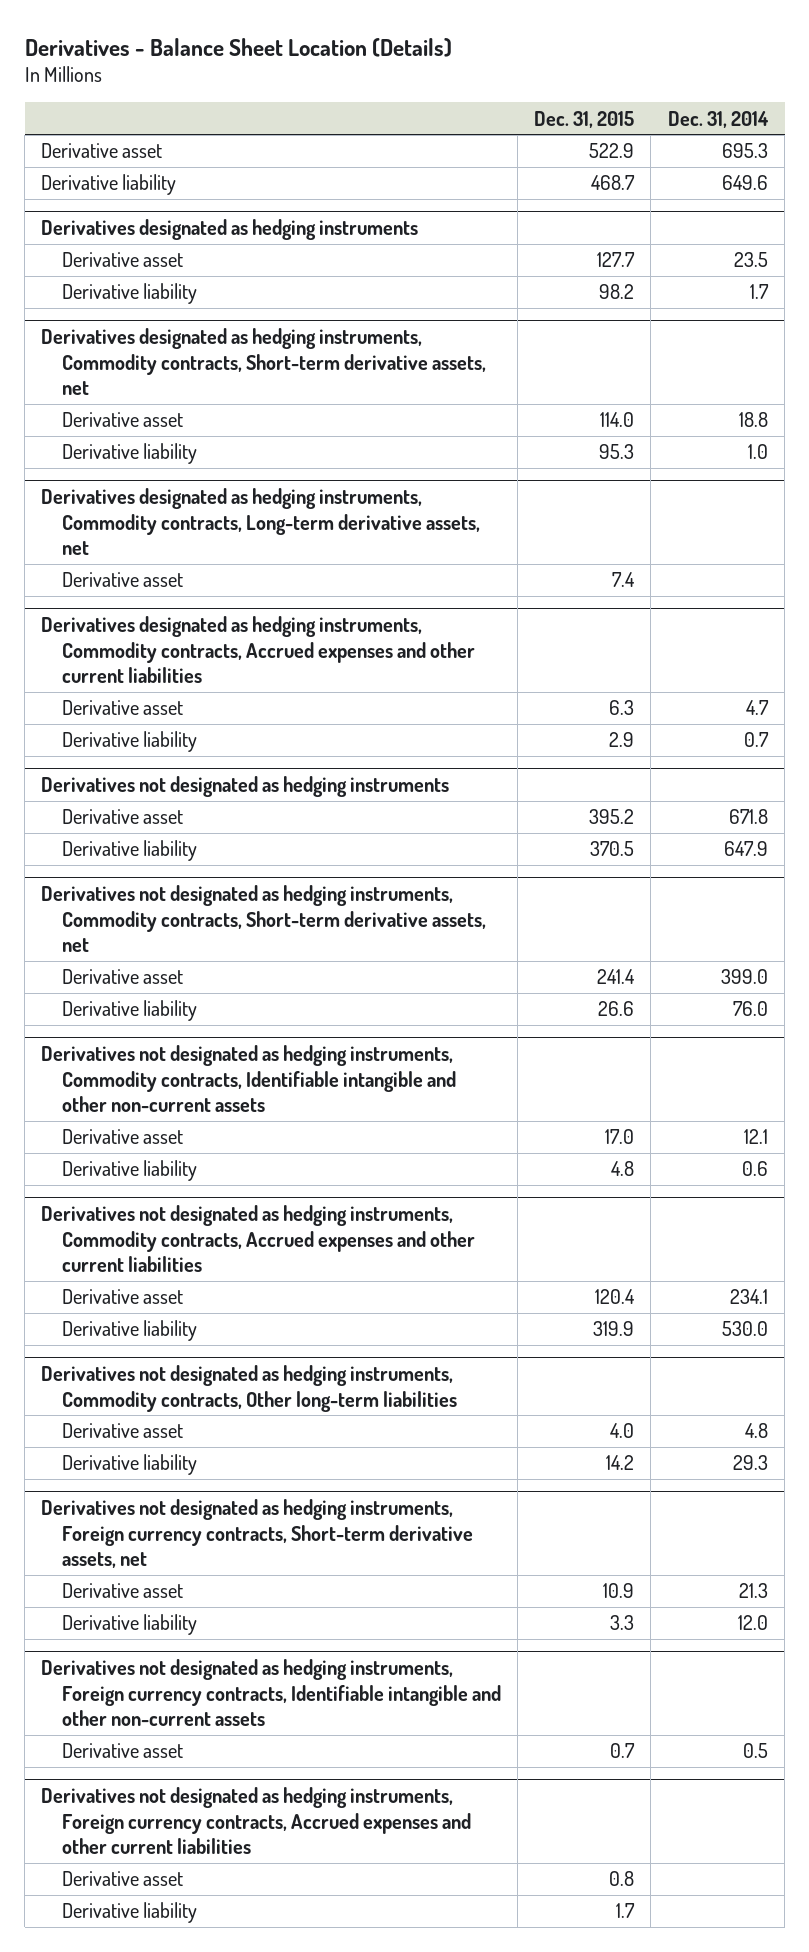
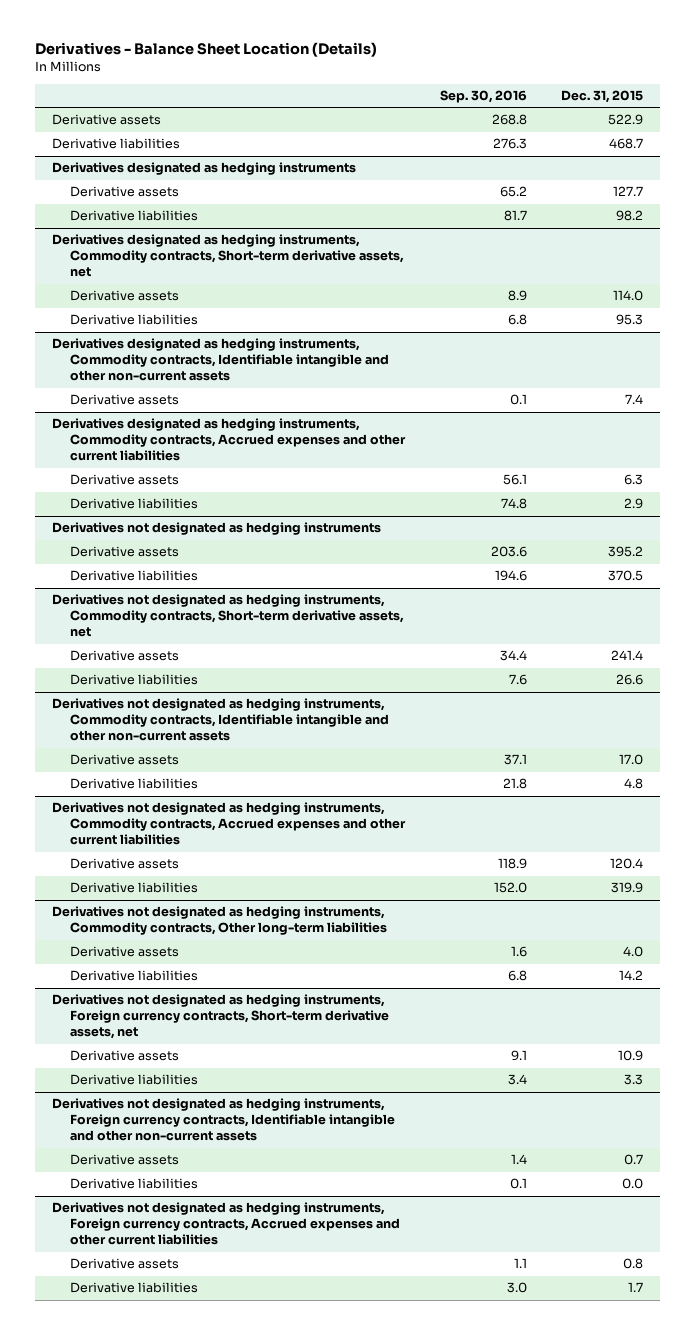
- | Dec. 31, 2015 | Dec. 31, 2014
+ | Sep. 30, 2016 | Dec. 31, 2015
- Derivative asset | 522.9 | 695.3
- Derivative liability | 468.7 | 649.6
+ Derivative assets | 268.8 | 522.9
+ Derivative liabilities | 276.3 | 468.7
@ Derivatives designated as hedging instruments
- Derivative asset | 127.7 | 23.5
- Derivative liability | 98.2 | 1.7
+ Derivative assets | 65.2 | 127.7
+ Derivative liabilities | 81.7 | 98.2
@ Derivatives designated as hedging instruments, Commodity contracts, Short-term derivative assets, net
- Derivative asset | 114.0 | 18.8
- Derivative liability | 95.3 | 1.0
- Derivatives designated as hedging instruments, Commodity contracts, Long-term derivative assets, net
- Derivative asset | 7.4 |
@ Derivatives designated as hedging instruments, Commodity contracts, Short-term derivative assets, net
+ Derivative assets | 8.9 | 114.0
+ Derivative liabilities | 6.8 | 95.3
+ Derivatives designated as hedging instruments, Commodity contracts, Identifiable intangible and other non-current assets
+ Derivative assets | 0.1 | 7.4
@ Derivatives designated as hedging instruments, Commodity contracts, Accrued expenses and other current liabilities
- Derivative asset | 6.3 | 4.7
- Derivative liability | 2.9 | 0.7
+ Derivative assets | 56.1 | 6.3
+ Derivative liabilities | 74.8 | 2.9
@ Derivatives not designated as hedging instruments
- Derivative asset | 395.2 | 671.8
- Derivative liability | 370.5 | 647.9
+ Derivative assets | 203.6 | 395.2
+ Derivative liabilities | 194.6 | 370.5
@ Derivatives not designated as hedging instruments, Commodity contracts, Short-term derivative assets, net
- Derivative asset | 241.4 | 399.0
- Derivative liability | 26.6 | 76.0
+ Derivative assets | 34.4 | 241.4
+ Derivative liabilities | 7.6 | 26.6
@ Derivatives not designated as hedging instruments, Commodity contracts, Identifiable intangible and other non-current assets
- Derivative asset | 17.0 | 12.1
- Derivative liability | 4.8 | 0.6
+ Derivative assets | 37.1 | 17.0
+ Derivative liabilities | 21.8 | 4.8
@ Derivatives not designated as hedging instruments, Commodity contracts, Accrued expenses and other current liabilities
- Derivative asset | 120.4 | 234.1
- Derivative liability | 319.9 | 530.0
+ Derivative assets | 118.9 | 120.4
+ Derivative liabilities | 152.0 | 319.9
@ Derivatives not designated as hedging instruments, Commodity contracts, Other long-term liabilities
- Derivative asset | 4.0 | 4.8
- Derivative liability | 14.2 | 29.3
+ Derivative assets | 1.6 | 4.0
+ Derivative liabilities | 6.8 | 14.2
@ Derivatives not designated as hedging instruments, Foreign currency contracts, Short-term derivative assets, net
- Derivative asset | 10.9 | 21.3
- Derivative liability | 3.3 | 12.0
+ Derivative assets | 9.1 | 10.9
+ Derivative liabilities | 3.4 | 3.3
@ Derivatives not designated as hedging instruments, Foreign currency contracts, Identifiable intangible and other non-current assets
- Derivative asset | 0.7 | 0.5
+ Derivative assets | 1.4 | 0.7
+ Derivative liabilities | 0.1 | 0.0
@ Derivatives not designated as hedging instruments, Foreign currency contracts, Accrued expenses and other current liabilities
- Derivative asset | 0.8 |
- Derivative liability | 1.7 |
+ Derivative assets | 1.1 | 0.8
+ Derivative liabilities | 3.0 | 1.7

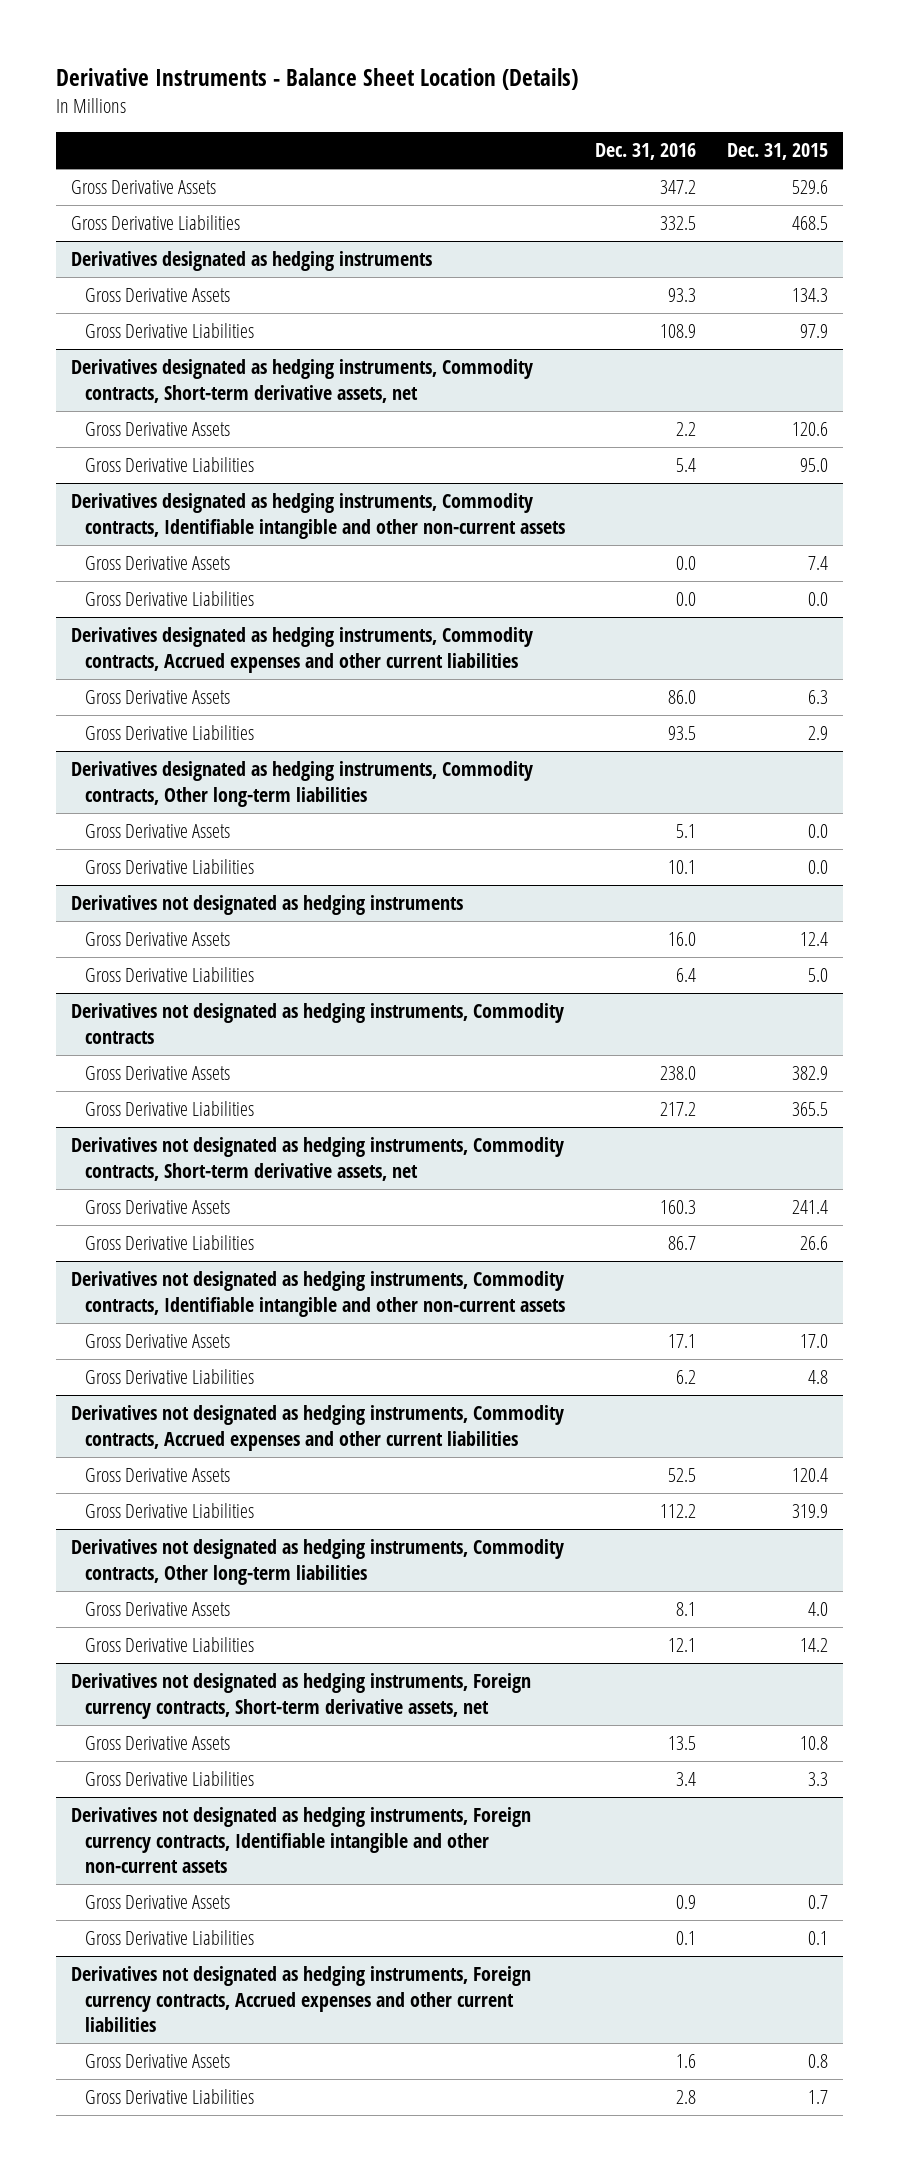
- Derivatives - Balance Sheet Location (Details)
+ Derivative Instruments - Balance Sheet Location (Details)
- | Sep. 30, 2016 | Dec. 31, 2015
+ | Dec. 31, 2016 | Dec. 31, 2015
- Derivative assets | 268.8 | 522.9
- Derivative liabilities | 276.3 | 468.7
+ Gross Derivative Assets | 347.2 | 529.6
+ Gross Derivative Liabilities | 332.5 | 468.5
@ Derivatives designated as hedging instruments
- Derivative assets | 65.2 | 127.7
- Derivative liabilities | 81.7 | 98.2
+ Gross Derivative Assets | 93.3 | 134.3
+ Gross Derivative Liabilities | 108.9 | 97.9
@ Derivatives designated as hedging instruments, Commodity contracts, Short-term derivative assets, net
- Derivative assets | 8.9 | 114.0
- Derivative liabilities | 6.8 | 95.3
+ Gross Derivative Assets | 2.2 | 120.6
+ Gross Derivative Liabilities | 5.4 | 95.0
@ Derivatives designated as hedging instruments, Commodity contracts, Identifiable intangible and other non-current assets
- Derivative assets | 0.1 | 7.4
+ Gross Derivative Assets | 0.0 | 7.4
+ Gross Derivative Liabilities | 0.0 | 0.0
@ Derivatives designated as hedging instruments, Commodity contracts, Accrued expenses and other current liabilities
- Derivative assets | 56.1 | 6.3
- Derivative liabilities | 74.8 | 2.9
+ Gross Derivative Assets | 86.0 | 6.3
+ Gross Derivative Liabilities | 93.5 | 2.9
+ Derivatives designated as hedging instruments, Commodity contracts, Other long-term liabilities
+ Gross Derivative Assets | 5.1 | 0.0
+ Gross Derivative Liabilities | 10.1 | 0.0
@ Derivatives not designated as hedging instruments
- Derivative assets | 203.6 | 395.2
- Derivative liabilities | 194.6 | 370.5
+ Gross Derivative Assets | 16.0 | 12.4
+ Gross Derivative Liabilities | 6.4 | 5.0
+ Derivatives not designated as hedging instruments, Commodity contracts
+ Gross Derivative Assets | 238.0 | 382.9
+ Gross Derivative Liabilities | 217.2 | 365.5
@ Derivatives not designated as hedging instruments, Commodity contracts, Short-term derivative assets, net
- Derivative assets | 34.4 | 241.4
- Derivative liabilities | 7.6 | 26.6
+ Gross Derivative Assets | 160.3 | 241.4
+ Gross Derivative Liabilities | 86.7 | 26.6
@ Derivatives not designated as hedging instruments, Commodity contracts, Identifiable intangible and other non-current assets
- Derivative assets | 37.1 | 17.0
- Derivative liabilities | 21.8 | 4.8
+ Gross Derivative Assets | 17.1 | 17.0
+ Gross Derivative Liabilities | 6.2 | 4.8
@ Derivatives not designated as hedging instruments, Commodity contracts, Accrued expenses and other current liabilities
- Derivative assets | 118.9 | 120.4
- Derivative liabilities | 152.0 | 319.9
+ Gross Derivative Assets | 52.5 | 120.4
+ Gross Derivative Liabilities | 112.2 | 319.9
@ Derivatives not designated as hedging instruments, Commodity contracts, Other long-term liabilities
- Derivative assets | 1.6 | 4.0
- Derivative liabilities | 6.8 | 14.2
+ Gross Derivative Assets | 8.1 | 4.0
+ Gross Derivative Liabilities | 12.1 | 14.2
@ Derivatives not designated as hedging instruments, Foreign currency contracts, Short-term derivative assets, net
- Derivative assets | 9.1 | 10.9
- Derivative liabilities | 3.4 | 3.3
+ Gross Derivative Assets | 13.5 | 10.8
+ Gross Derivative Liabilities | 3.4 | 3.3
@ Derivatives not designated as hedging instruments, Foreign currency contracts, Identifiable intangible and other non-current assets
- Derivative assets | 1.4 | 0.7
- Derivative liabilities | 0.1 | 0.0
+ Gross Derivative Assets | 0.9 | 0.7
+ Gross Derivative Liabilities | 0.1 | 0.1
@ Derivatives not designated as hedging instruments, Foreign currency contracts, Accrued expenses and other current liabilities
- Derivative assets | 1.1 | 0.8
- Derivative liabilities | 3.0 | 1.7
+ Gross Derivative Assets | 1.6 | 0.8
+ Gross Derivative Liabilities | 2.8 | 1.7

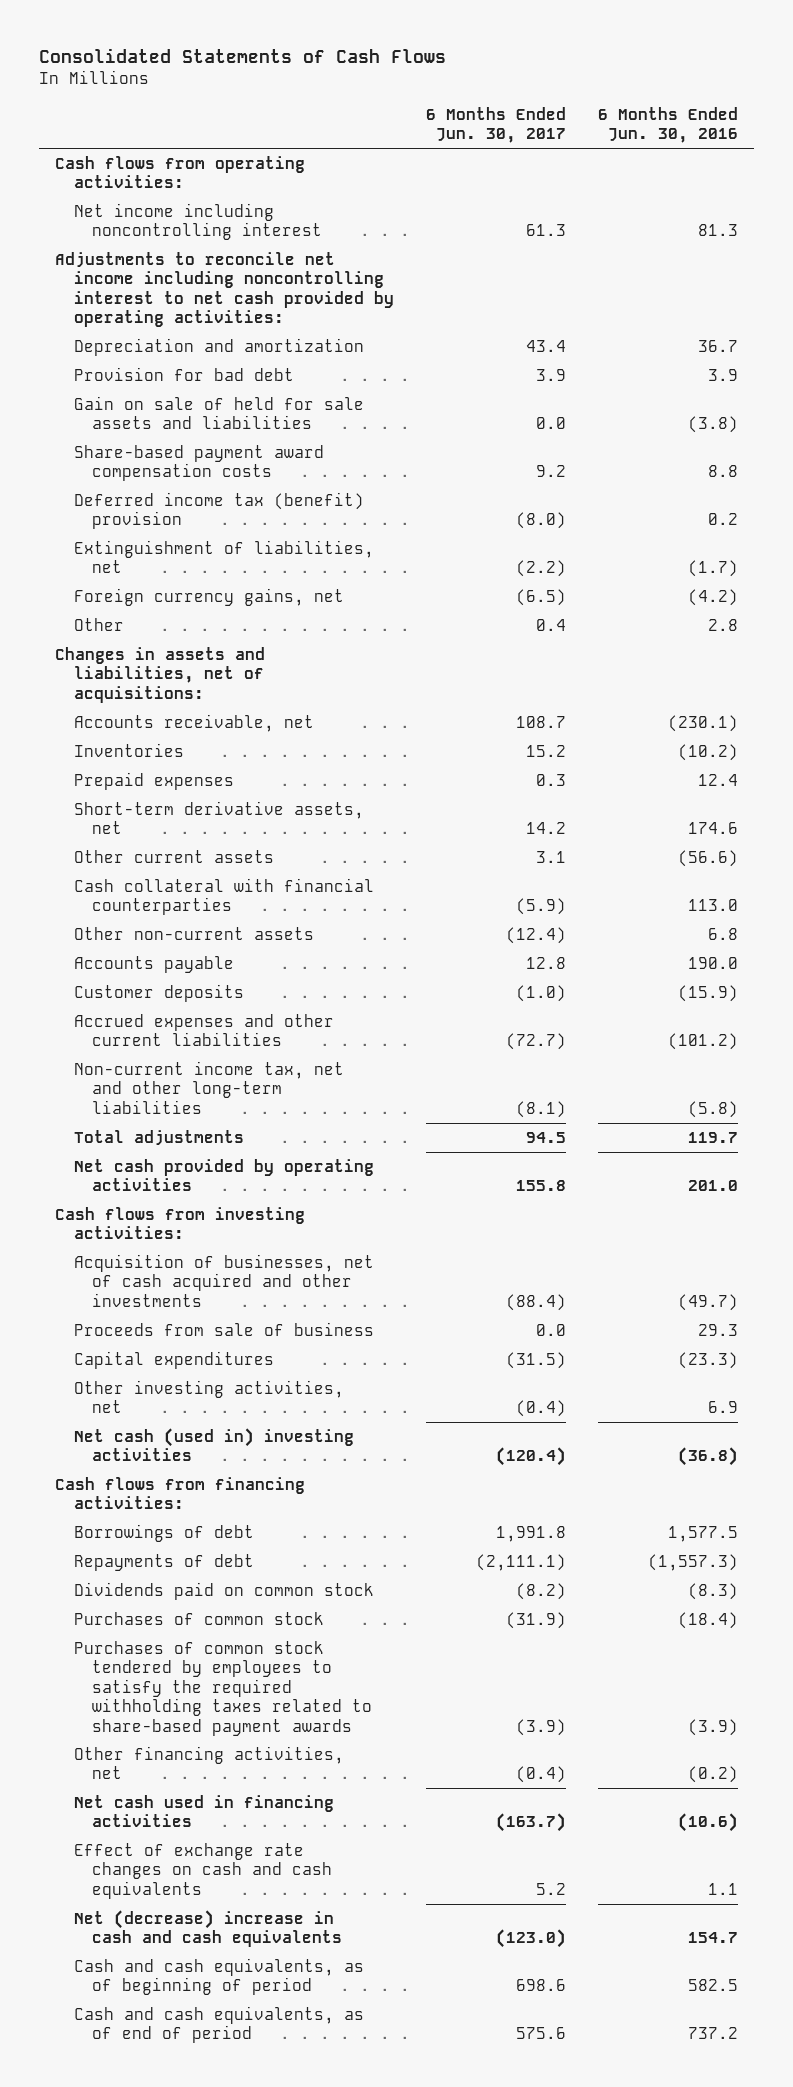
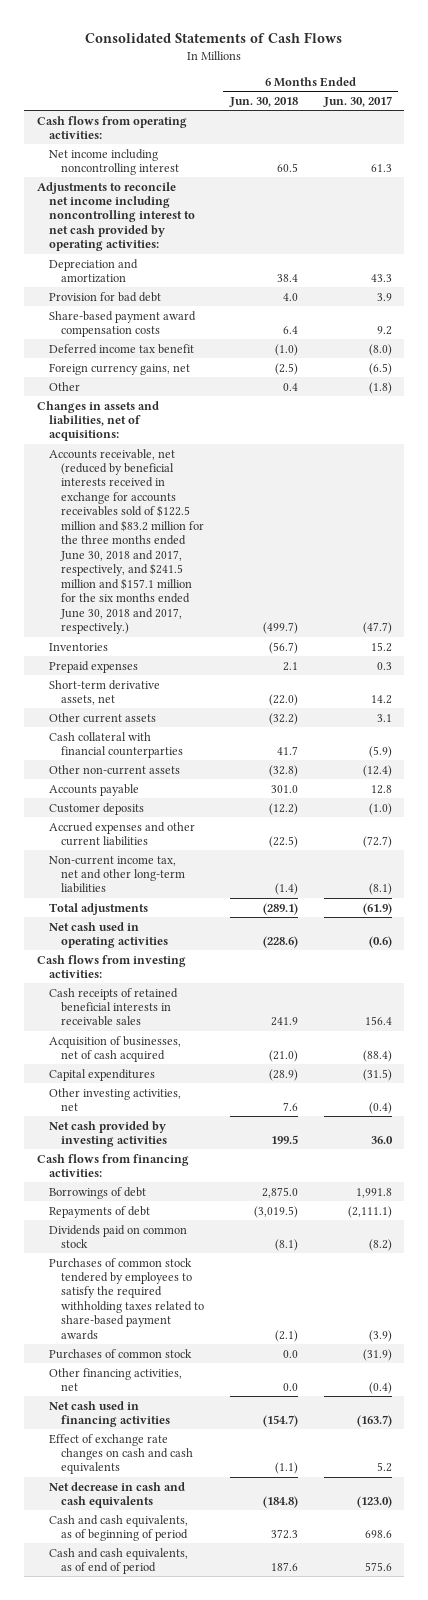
- | 6 Months Ended Jun. 30, 2017 | 6 Months Ended Jun. 30, 2016
+ | 6 Months Ended Jun. 30, 2018 | 6 Months Ended Jun. 30, 2017
- Depreciation and amortization | 43.4 | 36.7
+ Depreciation and amortization | 38.4 | 43.3
- Gain on sale of held for sale assets and liabilities | 0.0 | (3.8)
- Deferred income tax (benefit) provision | (8.0) | 0.2
- Extinguishment of liabilities, net | (2.2) | (1.7)
+ Deferred income tax benefit | (1.0) | (8.0)
- Other | 0.4 | 2.8
+ Other | 0.4 | (1.8)
- Accounts receivable, net | 108.7 | (230.1)
+ Accounts receivable, net (reduced by beneficial interests received in exchange for accounts receivables sold of $122.5 million and $83.2 million for the three months ended June 30, 2018 and 2017, respectively, and $241.5 million and $157.1 million for the six months ended June 30, 2018 and 2017, respectively.) | (499.7) | (47.7)
- Total adjustments | 94.5 | 119.7
- Net cash provided by operating activities | 155.8 | 201.0
+ Total adjustments | (289.1) | (61.9)
+ Net cash used in operating activities | (228.6) | (0.6)
- Acquisition of businesses, net of cash acquired and other investments | (88.4) | (49.7)
- Proceeds from sale of business | 0.0 | 29.3
+ Cash receipts of retained beneficial interests in receivable sales | 241.9 | 156.4
+ Acquisition of businesses, net of cash acquired | (21.0) | (88.4)
- Net cash (used in) investing activities | (120.4) | (36.8)
+ Net cash provided by investing activities | 199.5 | 36.0
moved down: Purchases of common stock | 0.0 | (31.9)
- Net (decrease) increase in cash and cash equivalents | (123.0) | 154.7
+ Net decrease in cash and cash equivalents | (184.8) | (123.0)

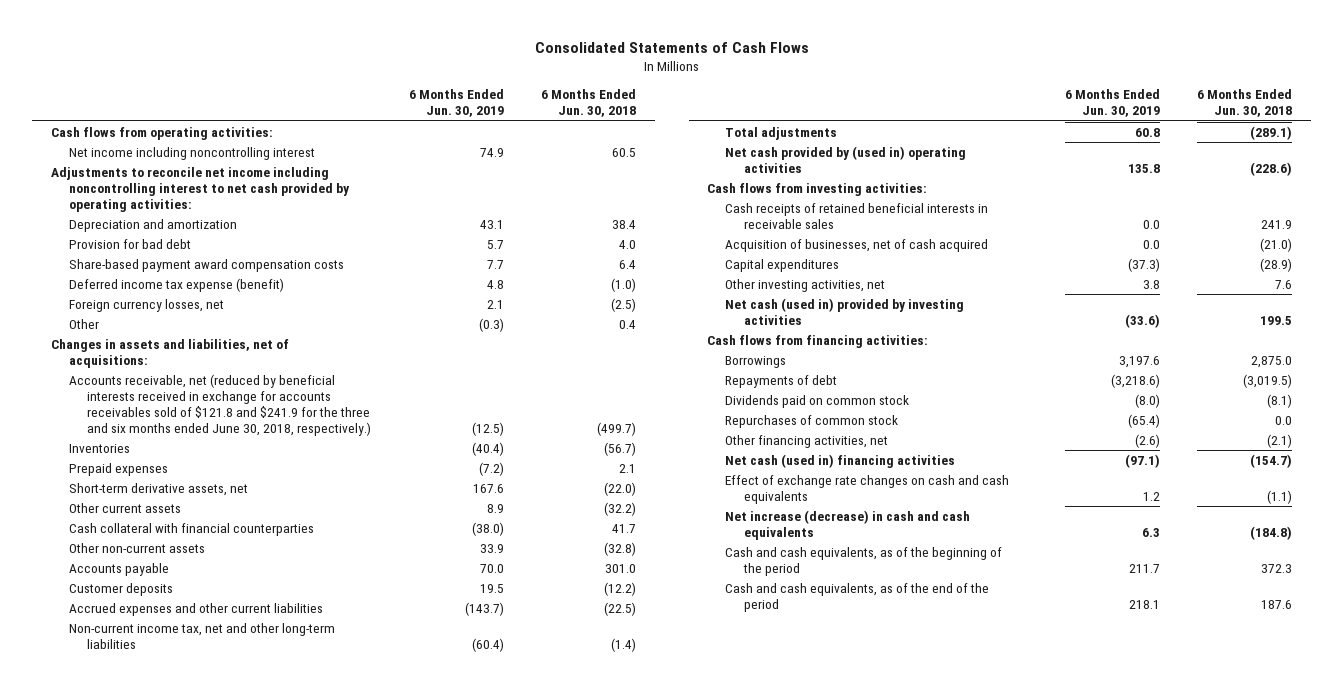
- | 6 Months Ended Jun. 30, 2018 | 6 Months Ended Jun. 30, 2017
+ | 6 Months Ended Jun. 30, 2019 | 6 Months Ended Jun. 30, 2018
- Deferred income tax benefit | (1.0) | (8.0)
- Foreign currency gains, net | (2.5) | (6.5)
+ Deferred income tax expense (benefit) | 4.8 | (1.0)
+ Foreign currency losses, net | 2.1 | (2.5)
- Accounts receivable, net (reduced by beneficial interests received in exchange for accounts receivables sold of $122.5 million and $83.2 million for the three months ended June 30, 2018 and 2017, respectively, and $241.5 million and $157.1 million for the six months ended June 30, 2018 and 2017, respectively.) | (499.7) | (47.7)
+ Accounts receivable, net (reduced by beneficial interests received in exchange for accounts receivables sold of $121.8 and $241.9 for the three and six months ended June 30, 2018, respectively.) | (12.5) | (499.7)
- Net cash used in operating activities | (228.6) | (0.6)
+ Net cash provided by (used in) operating activities | 135.8 | (228.6)
- Net cash provided by investing activities | 199.5 | 36.0
+ Net cash (used in) provided by investing activities | (33.6) | 199.5
- Borrowings of debt | 2,875.0 | 1,991.8
+ Borrowings | 3,197.6 | 2,875.0
- Purchases of common stock tendered by employees to satisfy the required withholding taxes related to share-based payment awards | (2.1) | (3.9)
- Purchases of common stock | 0.0 | (31.9)
- Other financing activities, net | 0.0 | (0.4)
- Net cash used in financing activities | (154.7) | (163.7)
+ Repurchases of common stock | (65.4) | 0.0
+ Other financing activities, net | (2.6) | (2.1)
+ Net cash (used in) financing activities | (97.1) | (154.7)
- Net decrease in cash and cash equivalents | (184.8) | (123.0)
- Cash and cash equivalents, as of beginning of period | 372.3 | 698.6
- Cash and cash equivalents, as of end of period | 187.6 | 575.6
+ Net increase (decrease) in cash and cash equivalents | 6.3 | (184.8)
+ Cash and cash equivalents, as of the beginning of the period | 211.7 | 372.3
+ Cash and cash equivalents, as of the end of the period | 218.1 | 187.6

